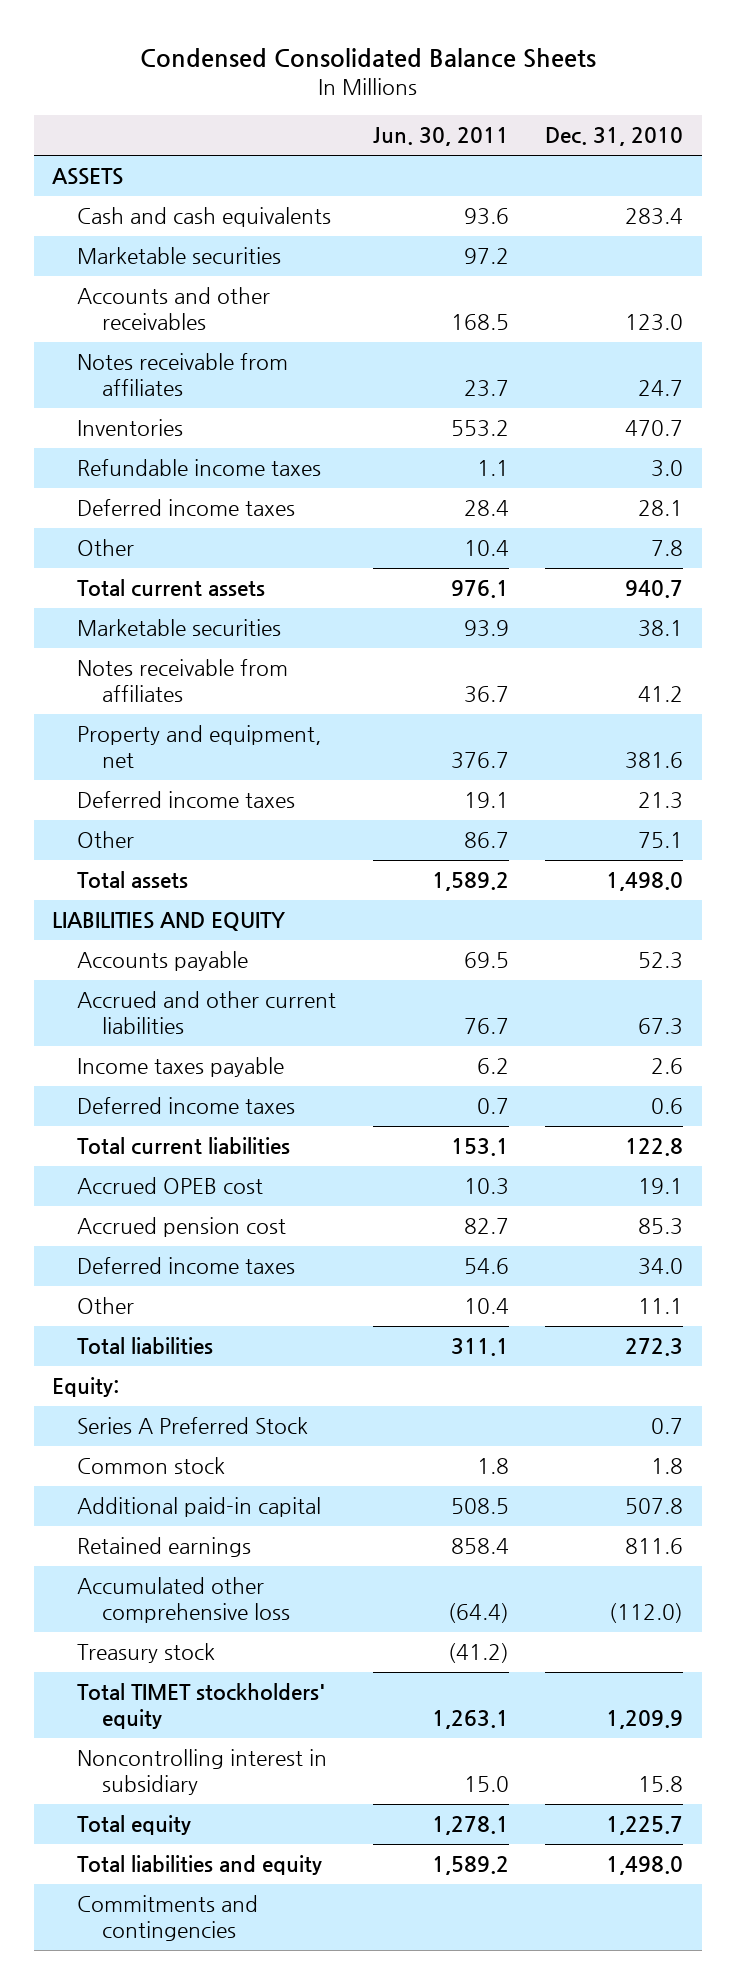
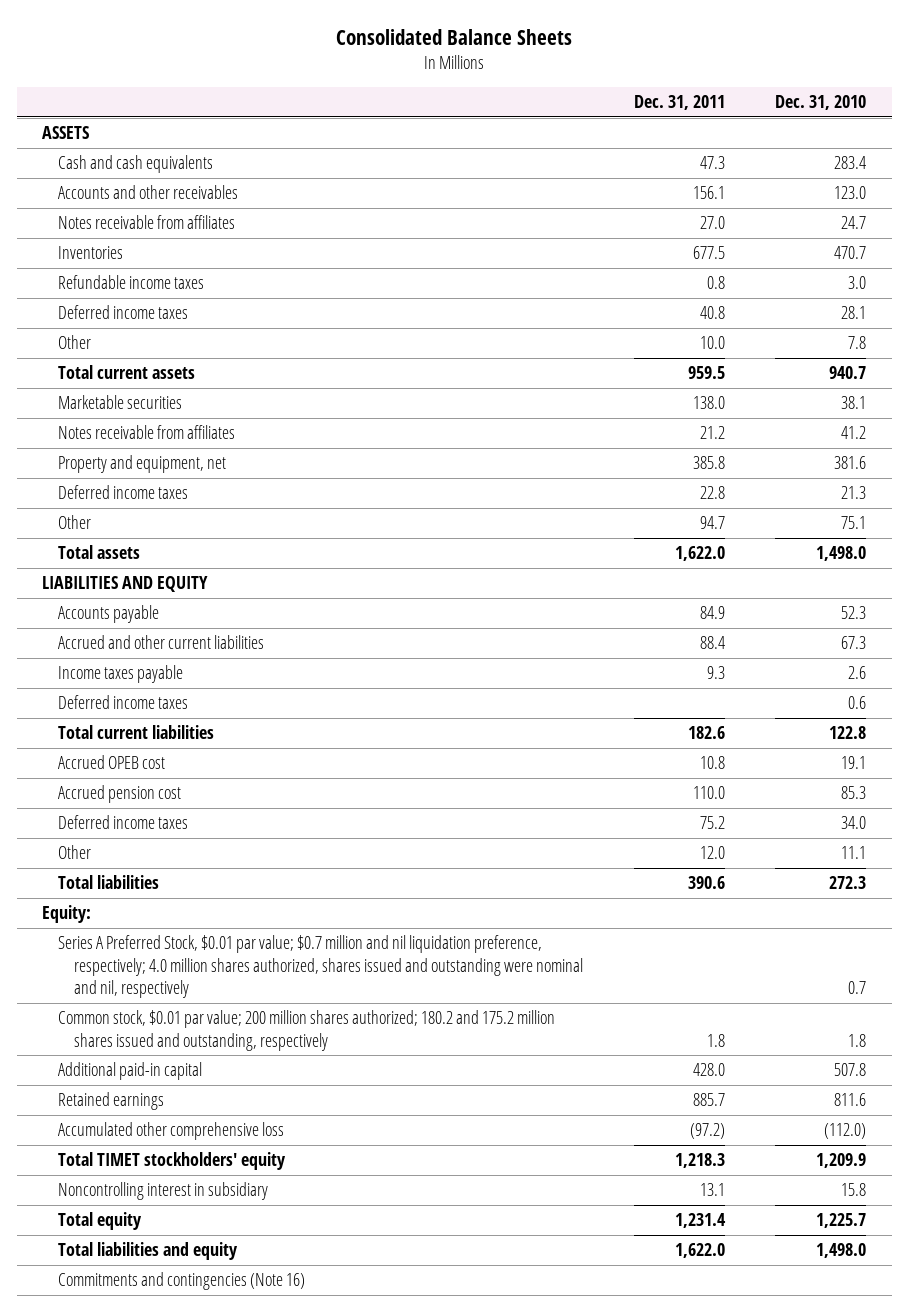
- Condensed Consolidated Balance Sheets
+ Consolidated Balance Sheets
- | Jun. 30, 2011 | Dec. 31, 2010
+ | Dec. 31, 2011 | Dec. 31, 2010
- Marketable securities | 97.2 |
- Series A Preferred Stock | | 0.7
- Common stock | 1.8 | 1.8
+ Series A Preferred Stock, $0.01 par value; $0.7 million and nil liquidation preference, respectively; 4.0 million shares authorized, shares issued and outstanding were nominal and nil, respectively | | 0.7
+ Common stock, $0.01 par value; 200 million shares authorized; 180.2 and 175.2 million shares issued and outstanding, respectively | 1.8 | 1.8
- Treasury stock | (41.2) |
- Commitments and contingencies
+ Commitments and contingencies (Note 16)

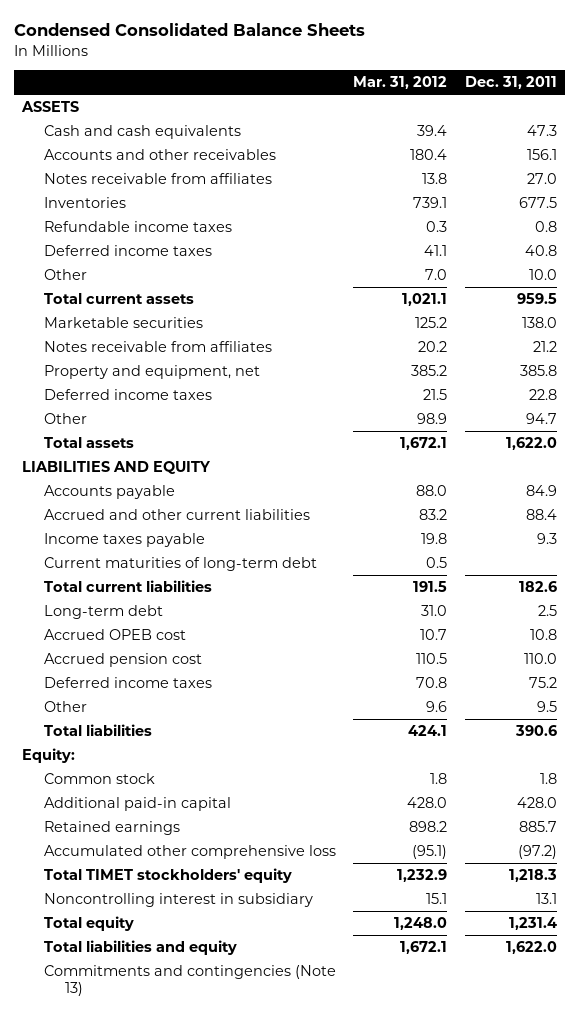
- Consolidated Balance Sheets
+ Condensed Consolidated Balance Sheets
- | Dec. 31, 2011 | Dec. 31, 2010
+ | Mar. 31, 2012 | Dec. 31, 2011
- Deferred income taxes | | 0.6
+ Current maturities of long-term debt | 0.5 |
+ Long-term debt | 31.0 | 2.5
- Other | 12.0 | 11.1
+ Other | 9.6 | 9.5
- Series A Preferred Stock, $0.01 par value; $0.7 million and nil liquidation preference, respectively; 4.0 million shares authorized, shares issued and outstanding were nominal and nil, respectively | | 0.7
- Common stock, $0.01 par value; 200 million shares authorized; 180.2 and 175.2 million shares issued and outstanding, respectively | 1.8 | 1.8
+ Common stock | 1.8 | 1.8
- Commitments and contingencies (Note 16)
+ Commitments and contingencies (Note 13)

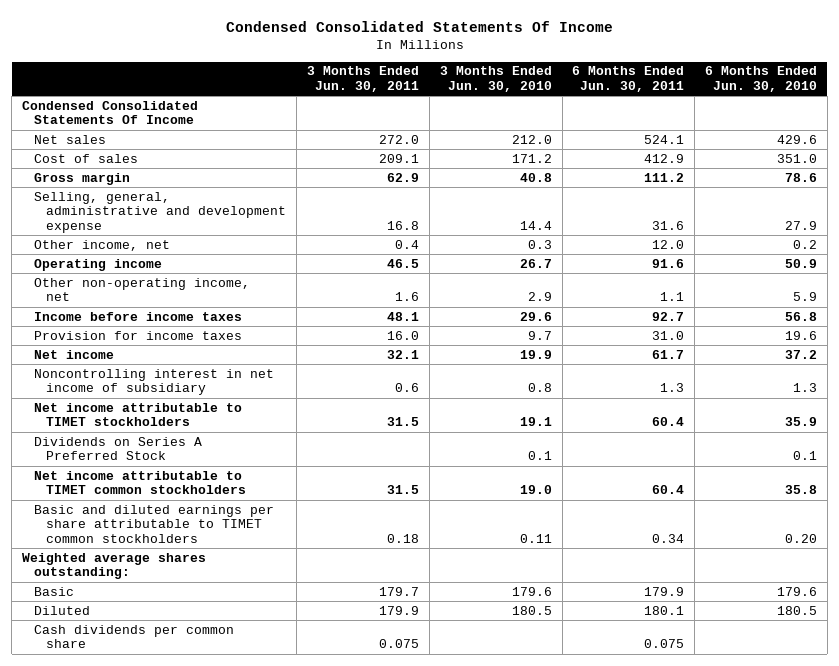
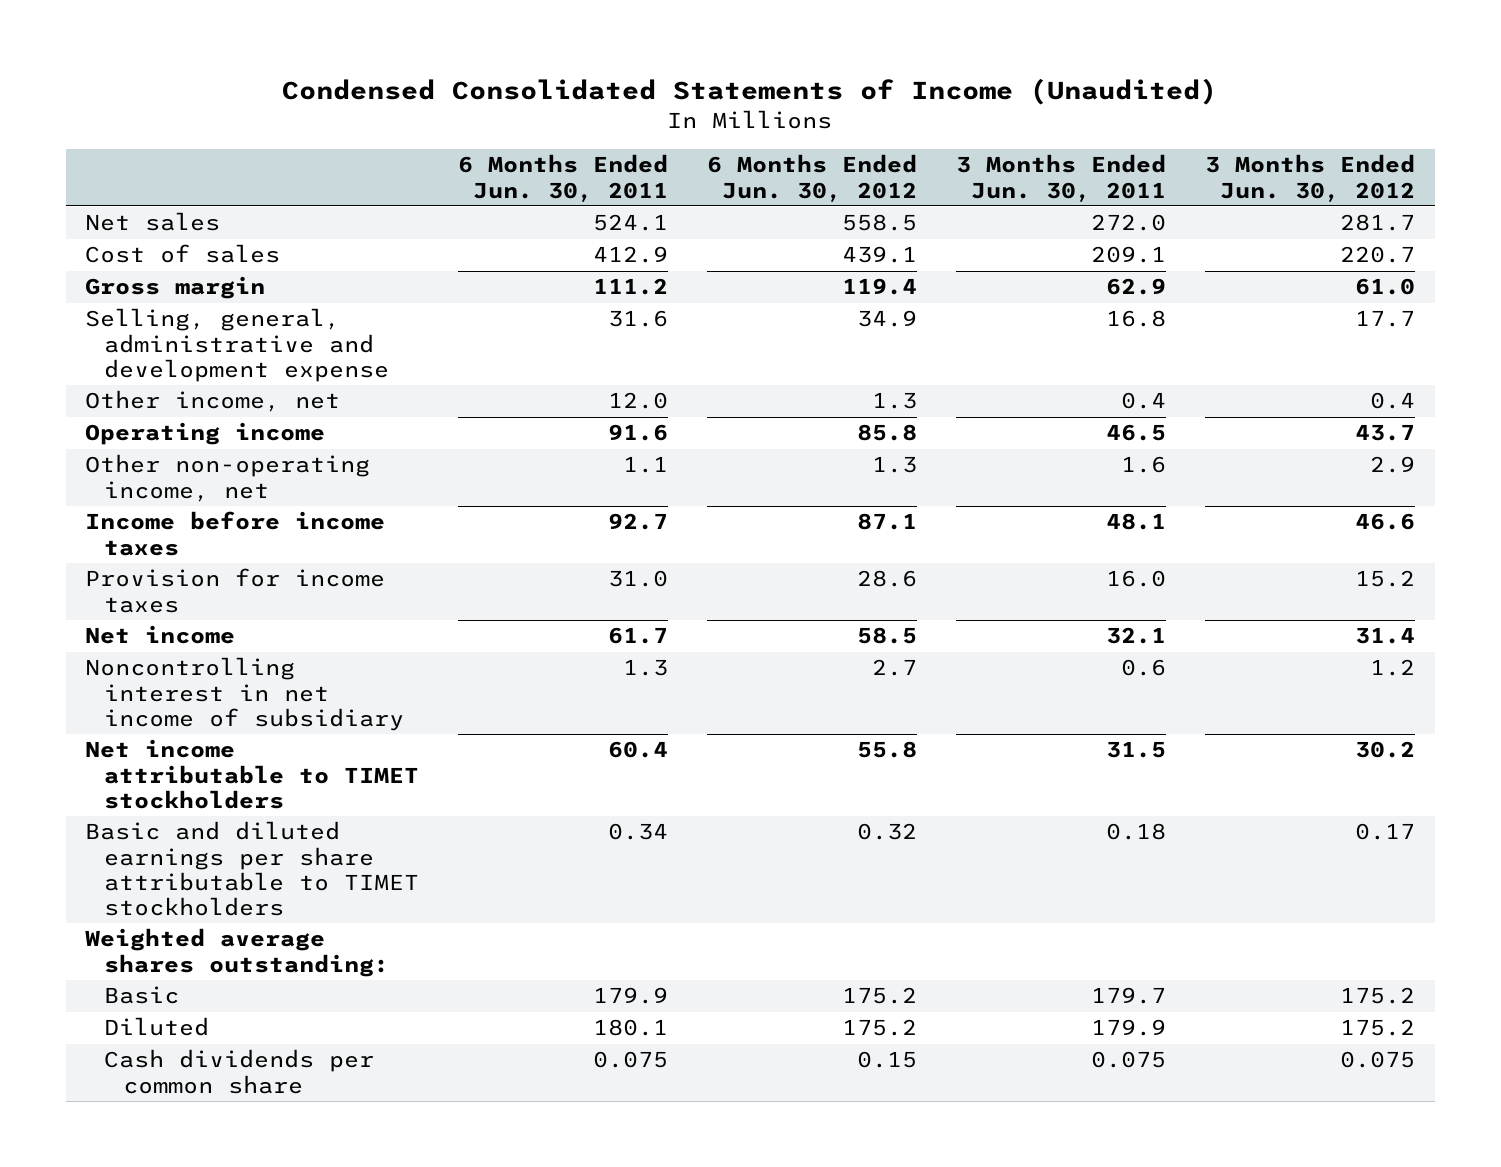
- Condensed Consolidated Statements Of Income
+ Condensed Consolidated Statements of Income (Unaudited)
- | 3 Months Ended Jun. 30, 2011 | 3 Months Ended Jun. 30, 2010 | 6 Months Ended Jun. 30, 2011 | 6 Months Ended Jun. 30, 2010
+ | 6 Months Ended Jun. 30, 2011 | 6 Months Ended Jun. 30, 2012 | 3 Months Ended Jun. 30, 2011 | 3 Months Ended Jun. 30, 2012
- Condensed Consolidated Statements Of Income
- Dividends on Series A Preferred Stock | | 0.1 | | 0.1
- Net income attributable to TIMET common stockholders | 31.5 | 19.0 | 60.4 | 35.8
- Basic and diluted earnings per share attributable to TIMET common stockholders | 0.18 | 0.11 | 0.34 | 0.20
+ Basic and diluted earnings per share attributable to TIMET stockholders | 0.34 | 0.32 | 0.18 | 0.17

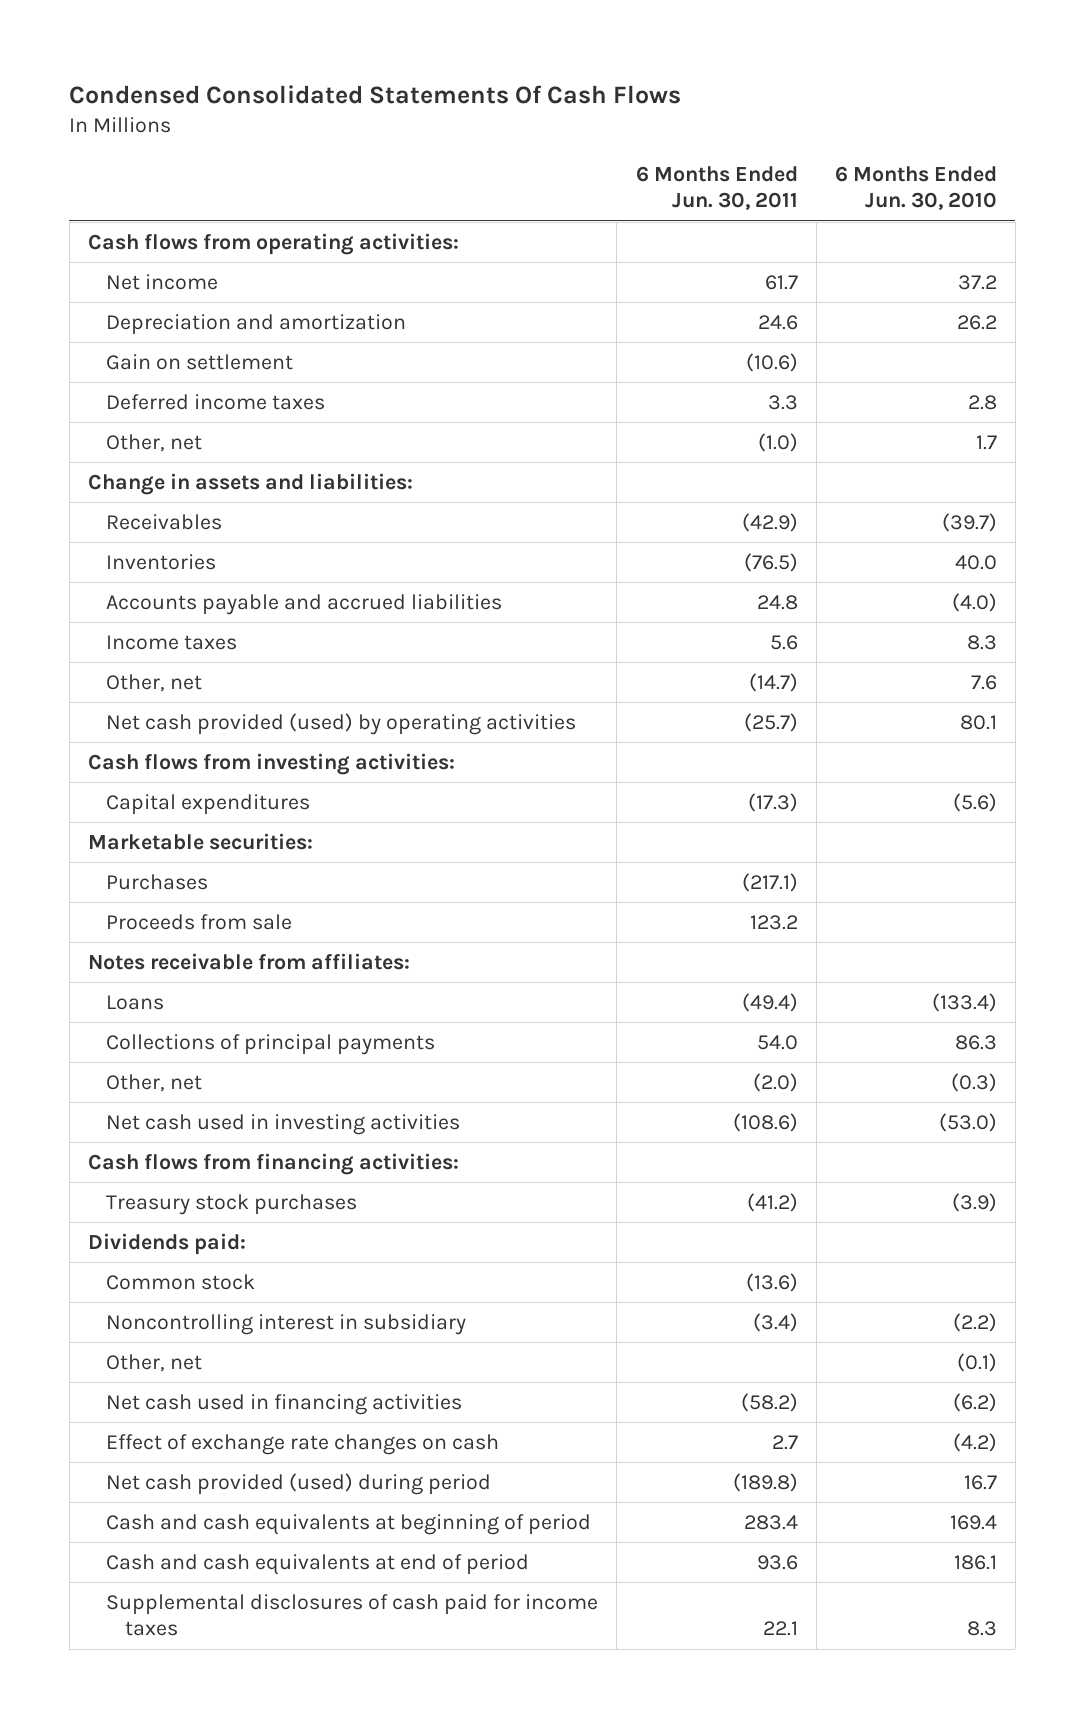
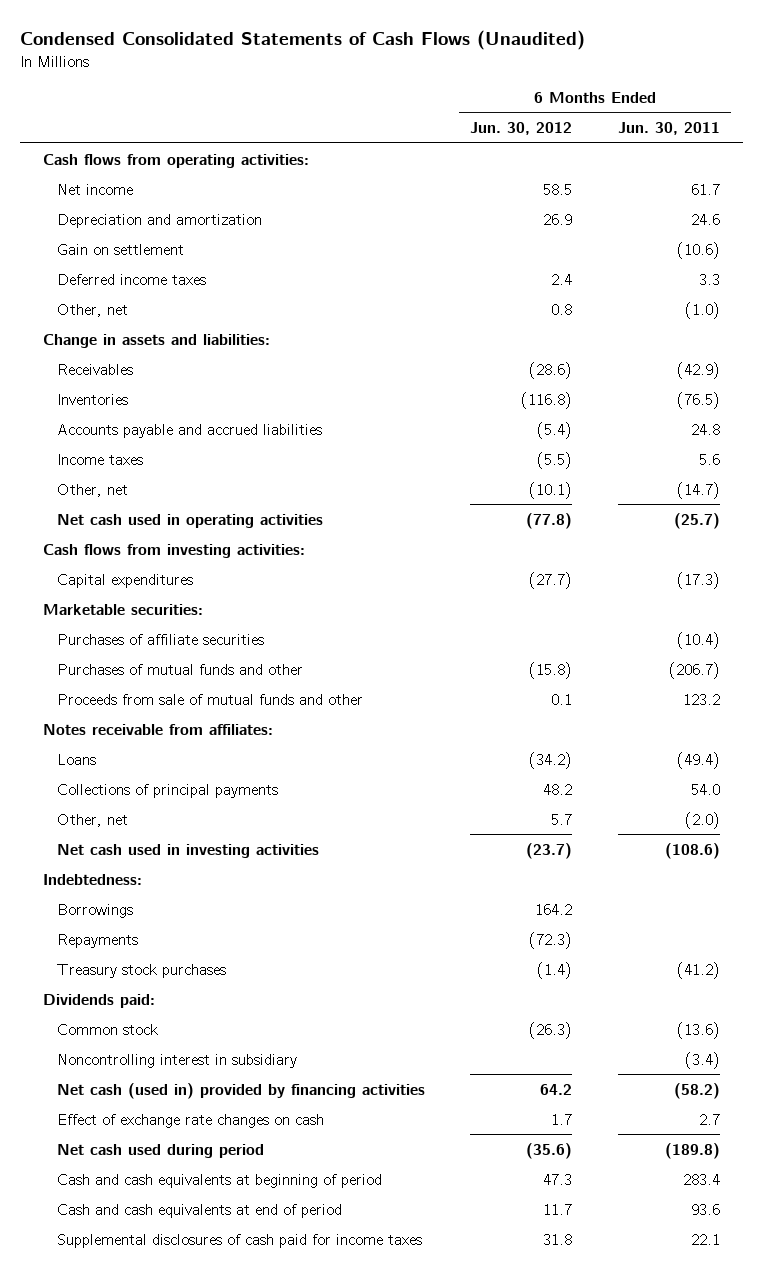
- Condensed Consolidated Statements Of Cash Flows
+ Condensed Consolidated Statements of Cash Flows (Unaudited)
- | 6 Months Ended Jun. 30, 2011 | 6 Months Ended Jun. 30, 2010
+ | 6 Months Ended Jun. 30, 2012 | 6 Months Ended Jun. 30, 2011
- Net cash provided (used) by operating activities | (25.7) | 80.1
+ Net cash used in operating activities | (77.8) | (25.7)
- Purchases | (217.1) |
- Proceeds from sale | 123.2 |
+ Purchases of affiliate securities | | (10.4)
+ Purchases of mutual funds and other | (15.8) | (206.7)
+ Proceeds from sale of mutual funds and other | 0.1 | 123.2
- Cash flows from financing activities:
+ Indebtedness:
+ Borrowings | 164.2 |
+ Repayments | (72.3) |
- Other, net | | (0.1)
- Net cash used in financing activities | (58.2) | (6.2)
+ Net cash (used in) provided by financing activities | 64.2 | (58.2)
- Net cash provided (used) during period | (189.8) | 16.7
+ Net cash used during period | (35.6) | (189.8)

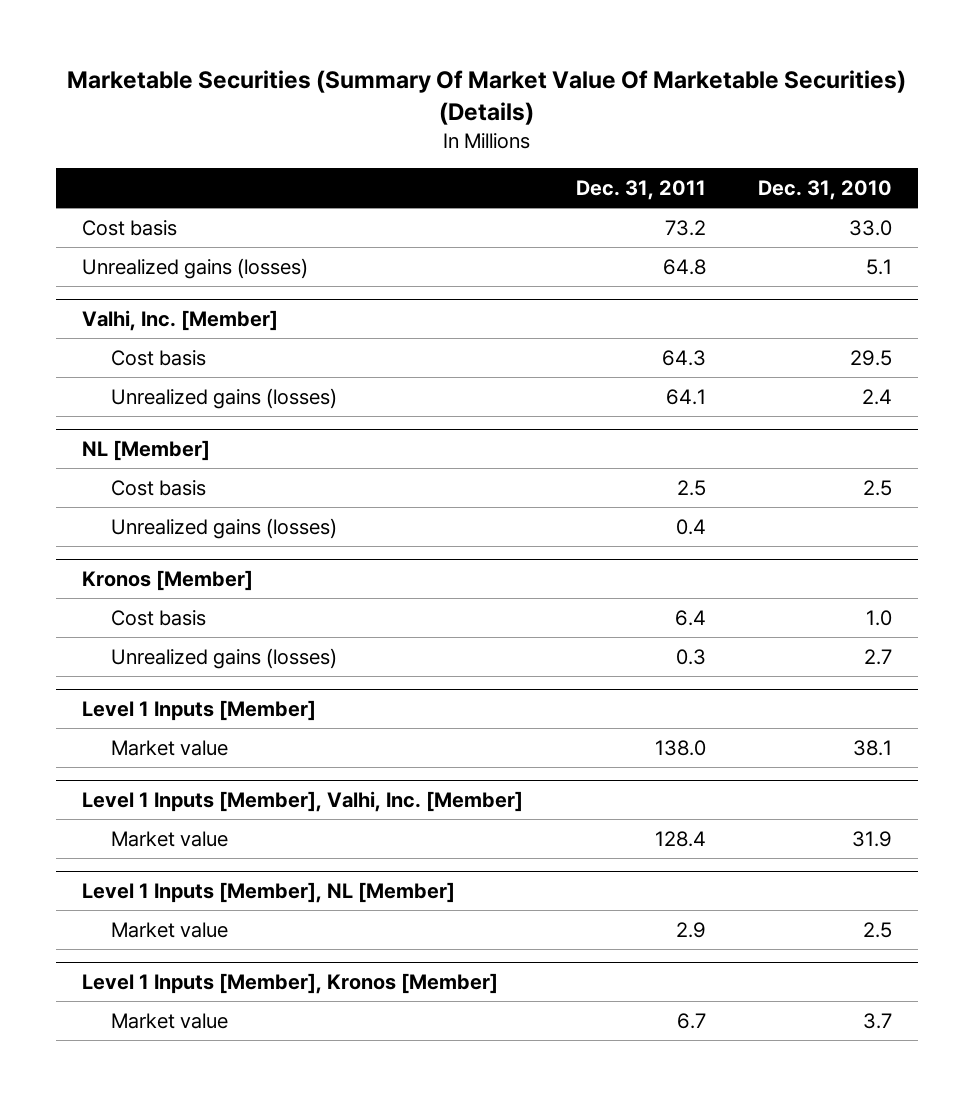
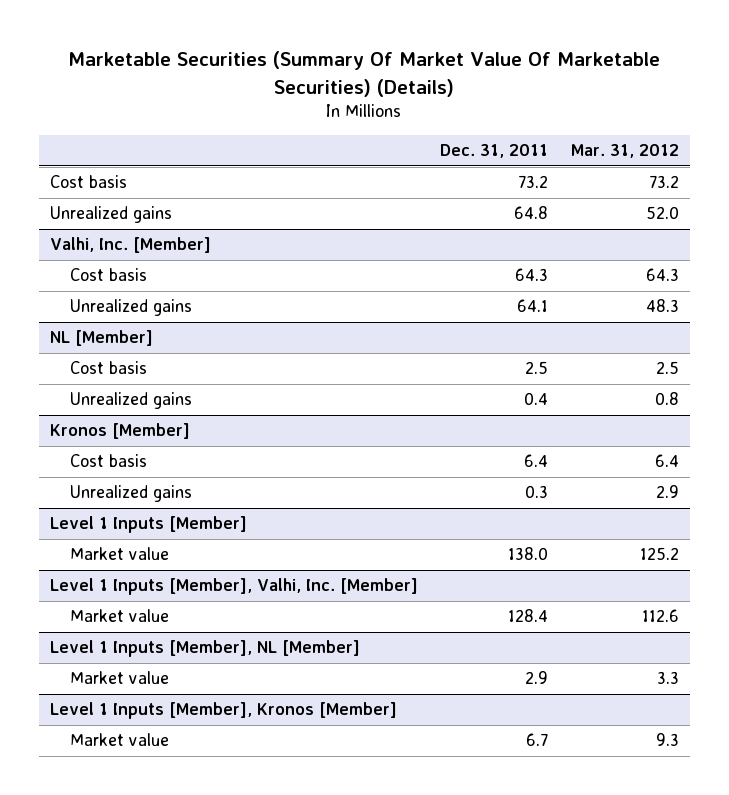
- | Dec. 31, 2011 | Dec. 31, 2010
+ | Dec. 31, 2011 | Mar. 31, 2012
- Unrealized gains (losses) | 64.8 | 5.1
+ Unrealized gains | 64.8 | 52.0
@ Valhi, Inc. [Member]
- Unrealized gains (losses) | 64.1 | 2.4
+ Unrealized gains | 64.1 | 48.3
@ NL [Member]
- Unrealized gains (losses) | 0.4 |
+ Unrealized gains | 0.4 | 0.8
@ Kronos [Member]
- Unrealized gains (losses) | 0.3 | 2.7
+ Unrealized gains | 0.3 | 2.9

